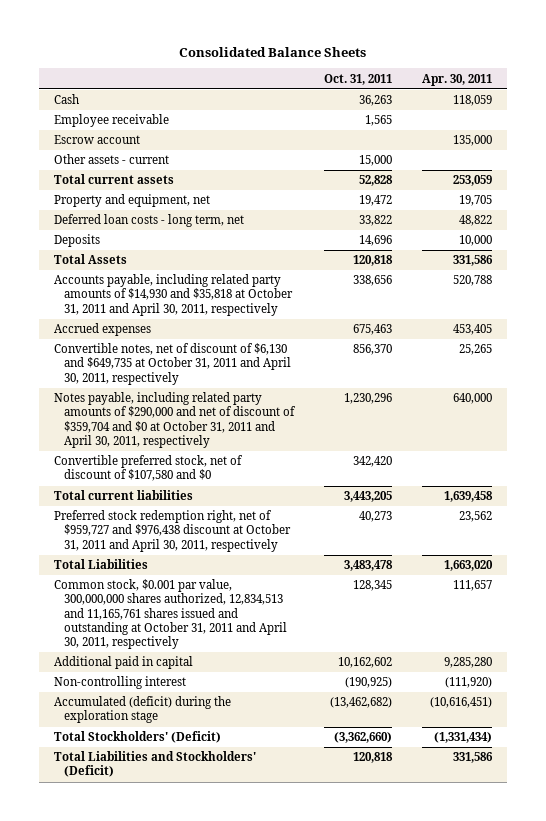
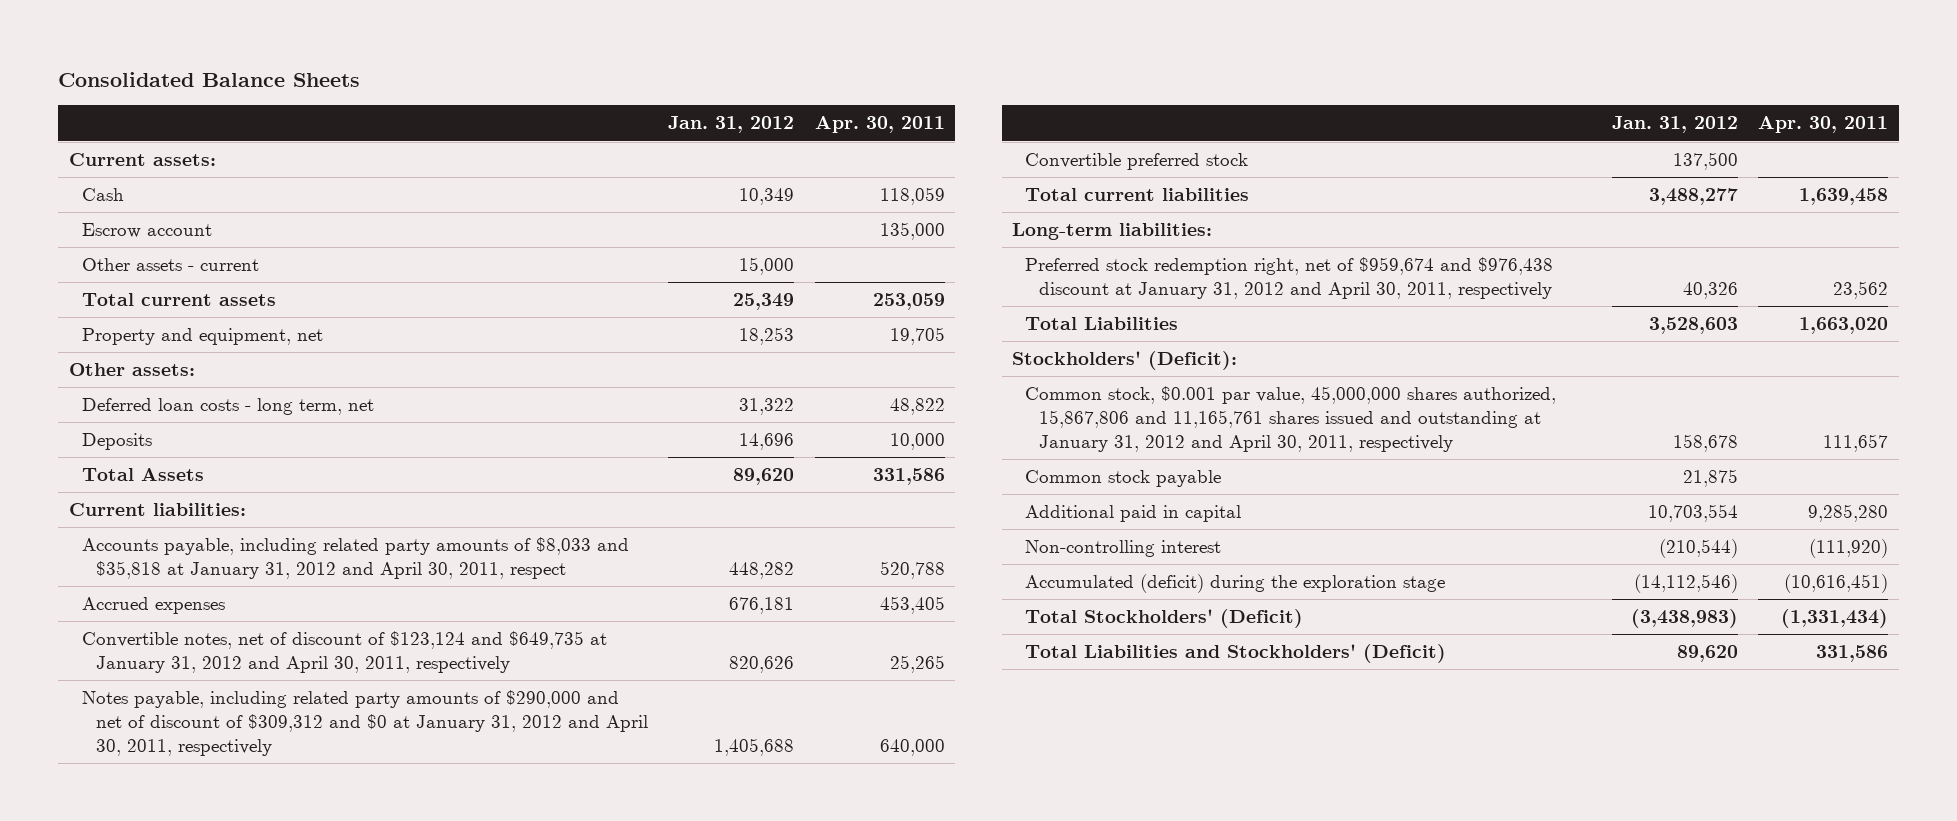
- | Oct. 31, 2011 | Apr. 30, 2011
+ | Jan. 31, 2012 | Apr. 30, 2011
+ Current assets:
- Employee receivable | 1,565 |
+ Other assets:
- Accounts payable, including related party amounts of $14,930 and $35,818 at October 31, 2011 and April 30, 2011, respectively | 338,656 | 520,788
+ Current liabilities:
+ Accounts payable, including related party amounts of $8,033 and $35,818 at January 31, 2012 and April 30, 2011, respect | 448,282 | 520,788
- Convertible notes, net of discount of $6,130 and $649,735 at October 31, 2011 and April 30, 2011, respectively | 856,370 | 25,265
- Notes payable, including related party amounts of $290,000 and net of discount of $359,704 and $0 at October 31, 2011 and April 30, 2011, respectively | 1,230,296 | 640,000
- Convertible preferred stock, net of discount of $107,580 and $0 | 342,420 |
+ Convertible notes, net of discount of $123,124 and $649,735 at January 31, 2012 and April 30, 2011, respectively | 820,626 | 25,265
+ Notes payable, including related party amounts of $290,000 and net of discount of $309,312 and $0 at January 31, 2012 and April 30, 2011, respectively | 1,405,688 | 640,000
+ Convertible preferred stock | 137,500 |
- Preferred stock redemption right, net of $959,727 and $976,438 discount at October 31, 2011 and April 30, 2011, respectively | 40,273 | 23,562
+ Long-term liabilities:
+ Preferred stock redemption right, net of $959,674 and $976,438 discount at January 31, 2012 and April 30, 2011, respectively | 40,326 | 23,562
- Common stock, $0.001 par value, 300,000,000 shares authorized, 12,834,513 and 11,165,761 shares issued and outstanding at October 31, 2011 and April 30, 2011, respectively | 128,345 | 111,657
+ Stockholders' (Deficit):
+ Common stock, $0.001 par value, 45,000,000 shares authorized, 15,867,806 and 11,165,761 shares issued and outstanding at January 31, 2012 and April 30, 2011, respectively | 158,678 | 111,657
+ Common stock payable | 21,875 |

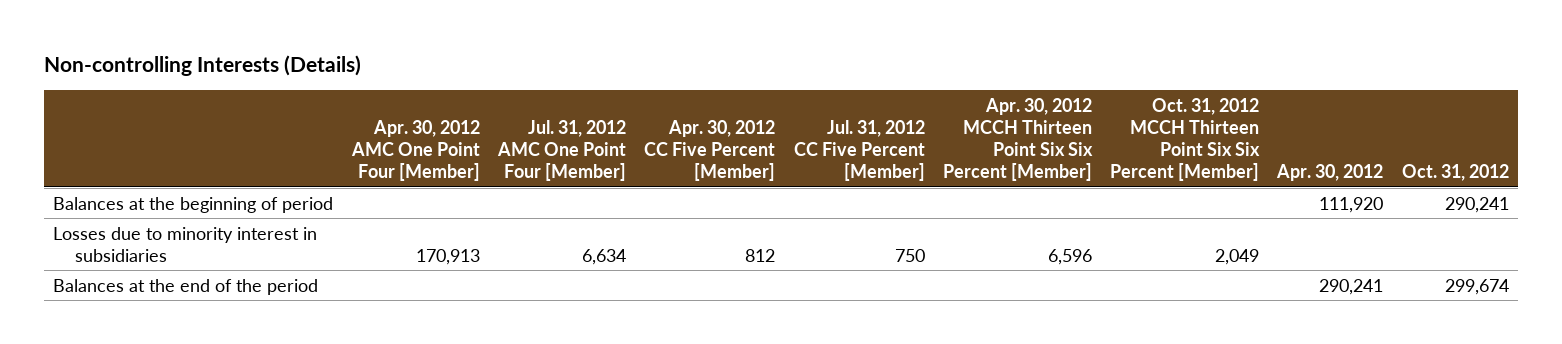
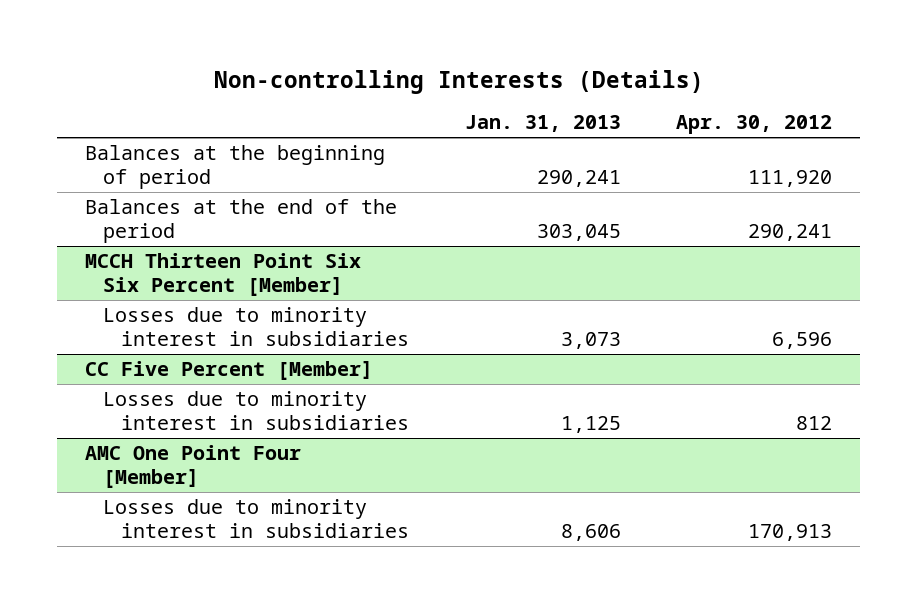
- | Apr. 30, 2012 AMC One Point Four [Member] | Jul. 31, 2012 AMC One Point Four [Member] | Apr. 30, 2012 CC Five Percent [Member] | Jul. 31, 2012 CC Five Percent [Member] | Apr. 30, 2012 MCCH Thirteen Point Six Six Percent [Member] | Oct. 31, 2012 MCCH Thirteen Point Six Six Percent [Member] | Apr. 30, 2012 | Oct. 31, 2012
+ | Jan. 31, 2013 | Apr. 30, 2012
- Losses due to minority interest in subsidiaries | 170,913 | 6,634 | 812 | 750 | 6,596 | 2,049 | |
+ MCCH Thirteen Point Six Six Percent [Member]
+ Losses due to minority interest in subsidiaries | 3,073 | 6,596
+ CC Five Percent [Member]
+ Losses due to minority interest in subsidiaries | 1,125 | 812
+ AMC One Point Four [Member]
+ Losses due to minority interest in subsidiaries | 8,606 | 170,913

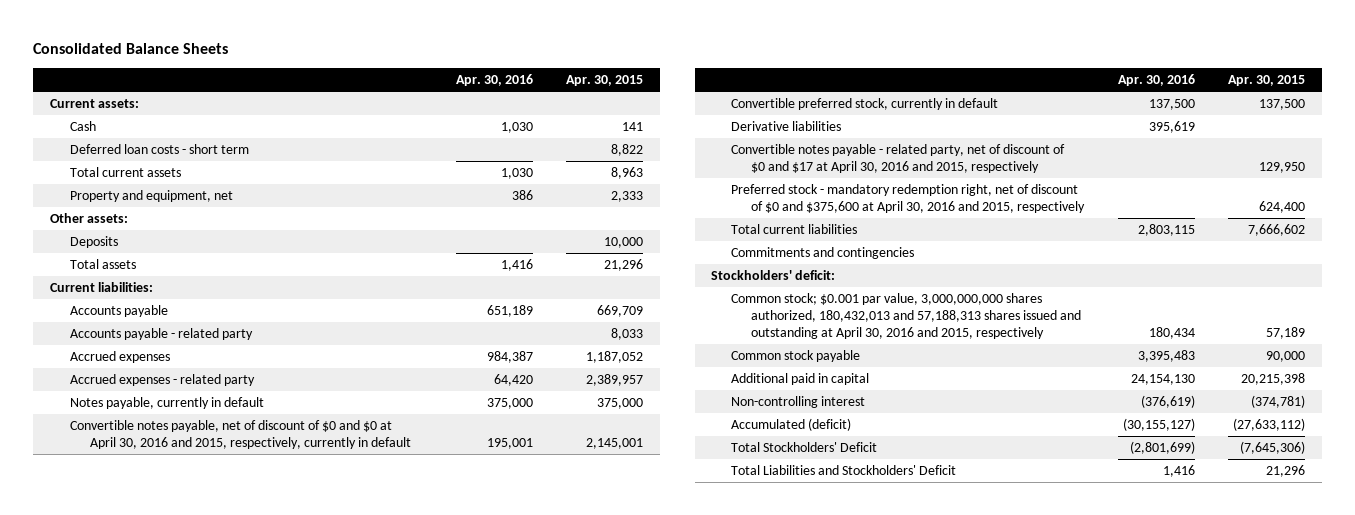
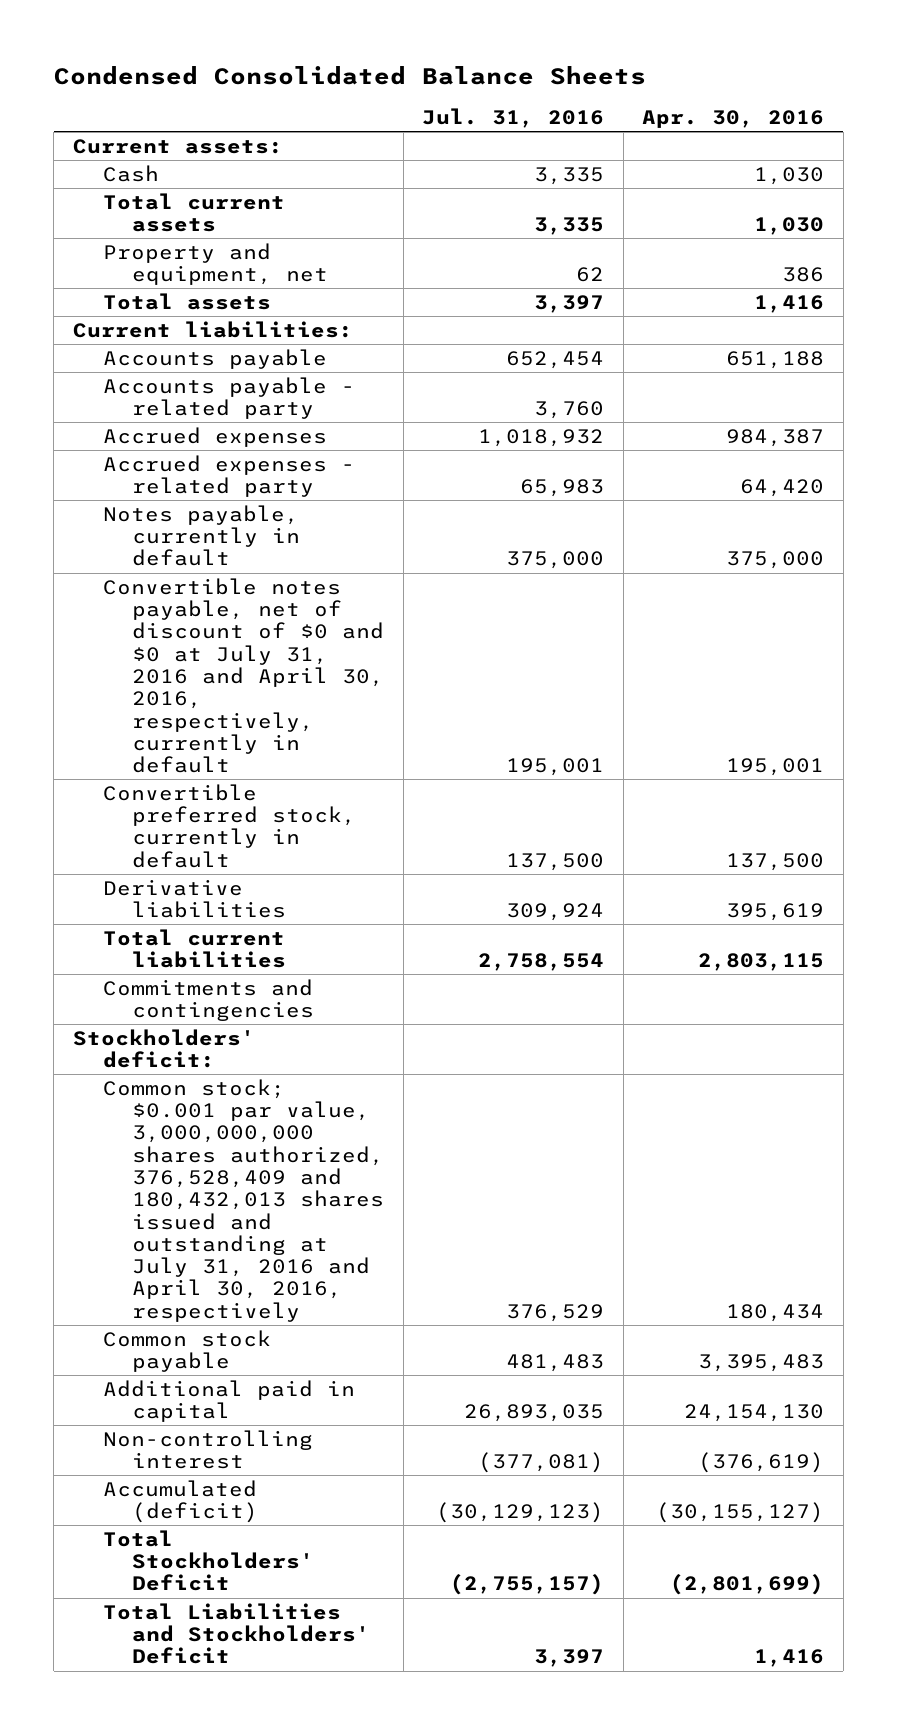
- Consolidated Balance Sheets
+ Condensed Consolidated Balance Sheets
- | Apr. 30, 2016 | Apr. 30, 2015
+ | Jul. 31, 2016 | Apr. 30, 2016
- Deferred loan costs - short term | | 8,822
- Other assets:
- Deposits | | 10,000
- Accounts payable | 651,189 | 669,709
+ Accounts payable | 652,454 | 651,188
- Convertible notes payable, net of discount of $0 and $0 at April 30, 2016 and 2015, respectively, currently in default | 195,001 | 2,145,001
+ Convertible notes payable, net of discount of $0 and $0 at July 31, 2016 and April 30, 2016, respectively, currently in default | 195,001 | 195,001
- Convertible notes payable - related party, net of discount of $0 and $17 at April 30, 2016 and 2015, respectively | | 129,950
- Preferred stock - mandatory redemption right, net of discount of $0 and $375,600 at April 30, 2016 and 2015, respectively | | 624,400
- Common stock; $0.001 par value, 3,000,000,000 shares authorized, 180,432,013 and 57,188,313 shares issued and outstanding at April 30, 2016 and 2015, respectively | 180,434 | 57,189
+ Common stock; $0.001 par value, 3,000,000,000 shares authorized, 376,528,409 and 180,432,013 shares issued and outstanding at July 31, 2016 and April 30, 2016, respectively | 376,529 | 180,434

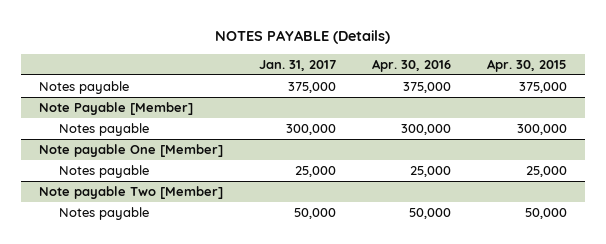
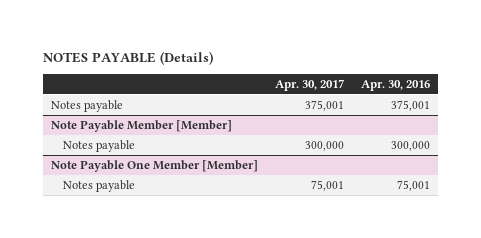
- | Jan. 31, 2017 | Apr. 30, 2016 | Apr. 30, 2015
+ | Apr. 30, 2017 | Apr. 30, 2016
- Notes payable | 375,000 | 375,000 | 375,000
- Note Payable [Member]
+ Notes payable | 375,001 | 375,001
+ Note Payable Member [Member]
- Note payable One [Member]
- Notes payable | 25,000 | 25,000 | 25,000
- Note payable Two [Member]
- Notes payable | 50,000 | 50,000 | 50,000
+ Note Payable One Member [Member]
+ Notes payable | 75,001 | 75,001

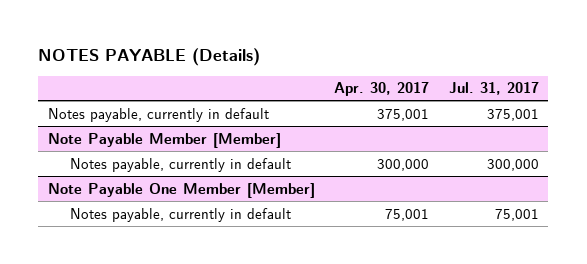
- | Apr. 30, 2017 | Apr. 30, 2016
+ | Apr. 30, 2017 | Jul. 31, 2017
- Notes payable | 375,001 | 375,001
+ Notes payable, currently in default | 375,001 | 375,001
@ Note Payable Member [Member]
- Notes payable | 300,000 | 300,000
+ Notes payable, currently in default | 300,000 | 300,000
@ Note Payable One Member [Member]
- Notes payable | 75,001 | 75,001
+ Notes payable, currently in default | 75,001 | 75,001

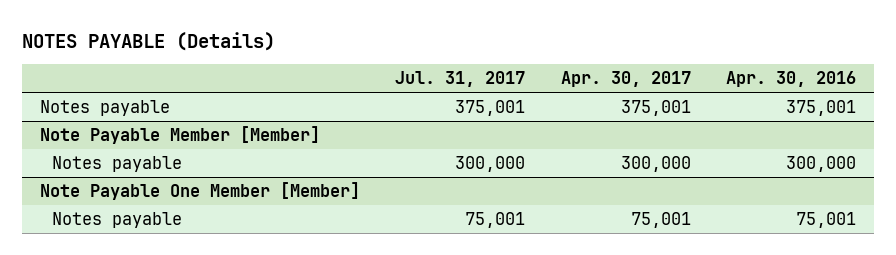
- | Apr. 30, 2017 | Jul. 31, 2017
+ | Jul. 31, 2017 | Apr. 30, 2017 | Apr. 30, 2016
- Notes payable, currently in default | 375,001 | 375,001
+ Notes payable | 375,001 | 375,001 | 375,001
@ Note Payable Member [Member]
- Notes payable, currently in default | 300,000 | 300,000
+ Notes payable | 300,000 | 300,000 | 300,000
@ Note Payable One Member [Member]
- Notes payable, currently in default | 75,001 | 75,001
+ Notes payable | 75,001 | 75,001 | 75,001

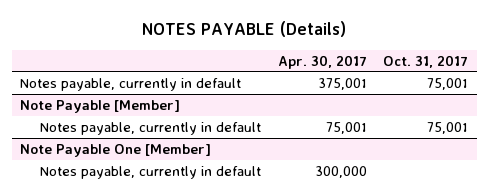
- | Jul. 31, 2017 | Apr. 30, 2017 | Apr. 30, 2016
+ | Apr. 30, 2017 | Oct. 31, 2017
- Notes payable | 375,001 | 375,001 | 375,001
- Note Payable Member [Member]
- Notes payable | 300,000 | 300,000 | 300,000
- Note Payable One Member [Member]
- Notes payable | 75,001 | 75,001 | 75,001
+ Notes payable, currently in default | 375,001 | 75,001
+ Note Payable [Member]
+ Notes payable, currently in default | 75,001 | 75,001
+ Note Payable One [Member]
+ Notes payable, currently in default | 300,000 |

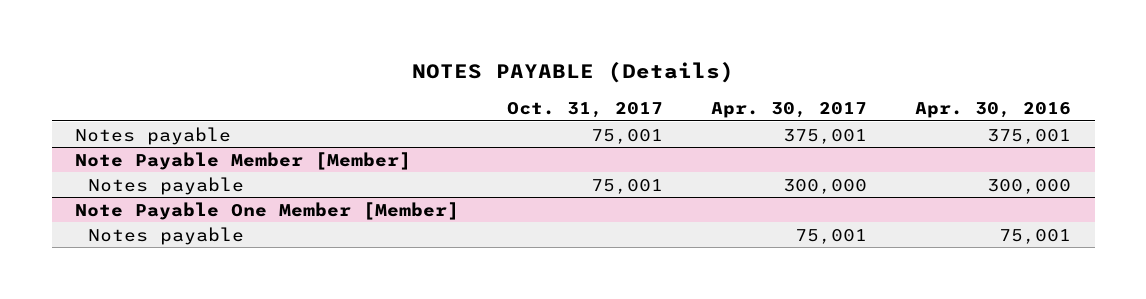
- | Apr. 30, 2017 | Oct. 31, 2017
+ | Oct. 31, 2017 | Apr. 30, 2017 | Apr. 30, 2016
- Notes payable, currently in default | 375,001 | 75,001
- Note Payable [Member]
- Notes payable, currently in default | 75,001 | 75,001
- Note Payable One [Member]
- Notes payable, currently in default | 300,000 |
+ Notes payable | 75,001 | 375,001 | 375,001
+ Note Payable Member [Member]
+ Notes payable | 75,001 | 300,000 | 300,000
+ Note Payable One Member [Member]
+ Notes payable | | 75,001 | 75,001

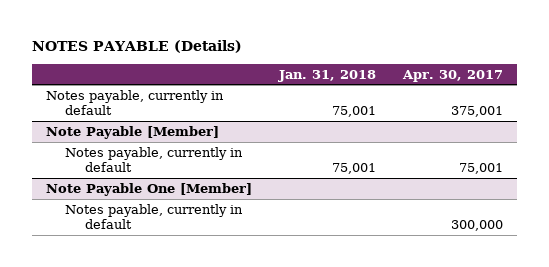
- | Oct. 31, 2017 | Apr. 30, 2017 | Apr. 30, 2016
+ | Jan. 31, 2018 | Apr. 30, 2017
- Notes payable | 75,001 | 375,001 | 375,001
- Note Payable Member [Member]
- Notes payable | 75,001 | 300,000 | 300,000
- Note Payable One Member [Member]
- Notes payable | | 75,001 | 75,001
+ Notes payable, currently in default | 75,001 | 375,001
+ Note Payable [Member]
+ Notes payable, currently in default | 75,001 | 75,001
+ Note Payable One [Member]
+ Notes payable, currently in default | | 300,000

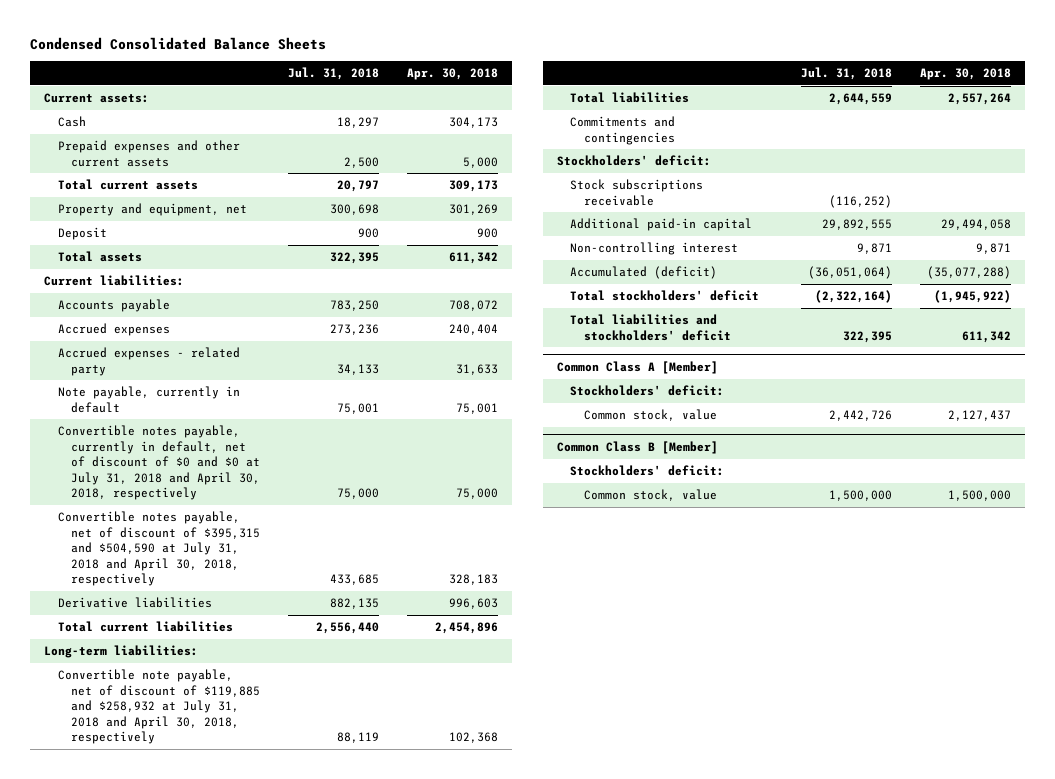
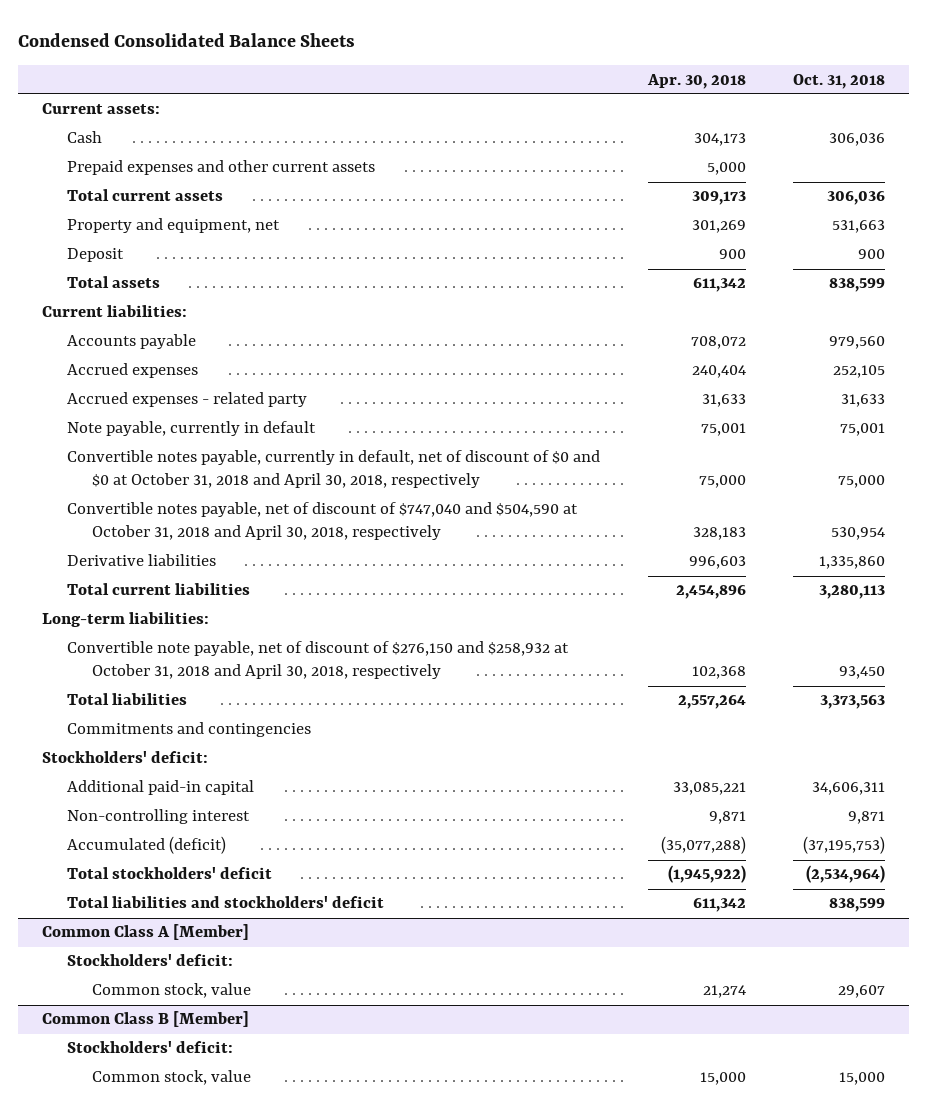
- | Jul. 31, 2018 | Apr. 30, 2018
+ | Apr. 30, 2018 | Oct. 31, 2018
- Convertible notes payable, currently in default, net of discount of $0 and $0 at July 31, 2018 and April 30, 2018, respectively | 75,000 | 75,000
- Convertible notes payable, net of discount of $395,315 and $504,590 at July 31, 2018 and April 30, 2018, respectively | 433,685 | 328,183
+ Convertible notes payable, currently in default, net of discount of $0 and $0 at October 31, 2018 and April 30, 2018, respectively | 75,000 | 75,000
+ Convertible notes payable, net of discount of $747,040 and $504,590 at October 31, 2018 and April 30, 2018, respectively | 328,183 | 530,954
- Convertible note payable, net of discount of $119,885 and $258,932 at July 31, 2018 and April 30, 2018, respectively | 88,119 | 102,368
+ Convertible note payable, net of discount of $276,150 and $258,932 at October 31, 2018 and April 30, 2018, respectively | 102,368 | 93,450
- Stock subscriptions receivable | (116,252) |
- Additional paid-in capital | 29,892,555 | 29,494,058
+ Additional paid-in capital | 33,085,221 | 34,606,311
@ Common Class A [Member]
- Common stock, value | 2,442,726 | 2,127,437
+ Common stock, value | 21,274 | 29,607
@ Common Class B [Member]
- Common stock, value | 1,500,000 | 1,500,000
+ Common stock, value | 15,000 | 15,000

